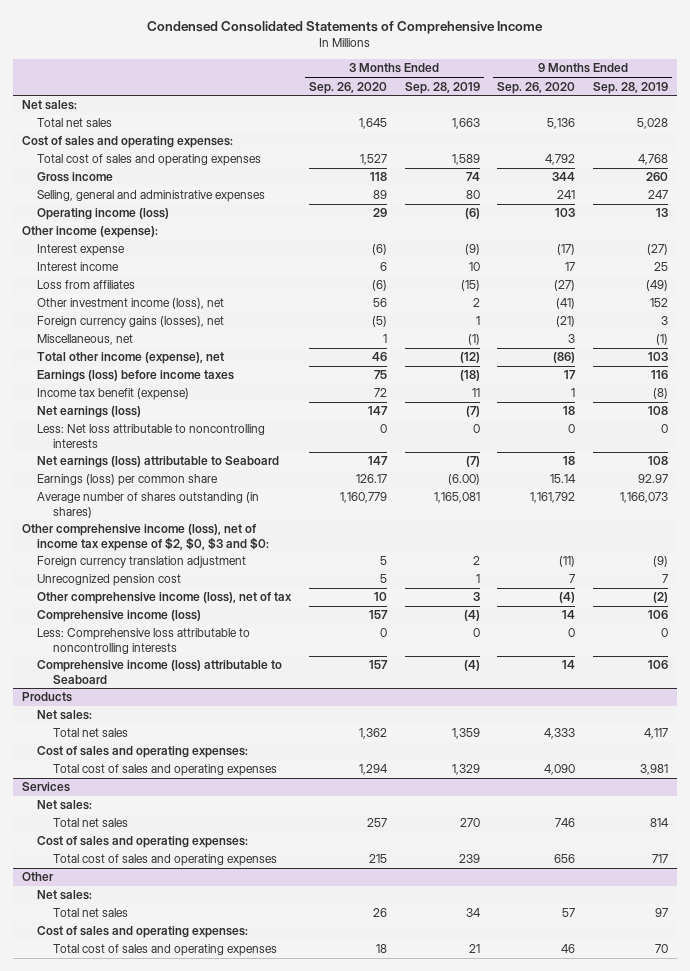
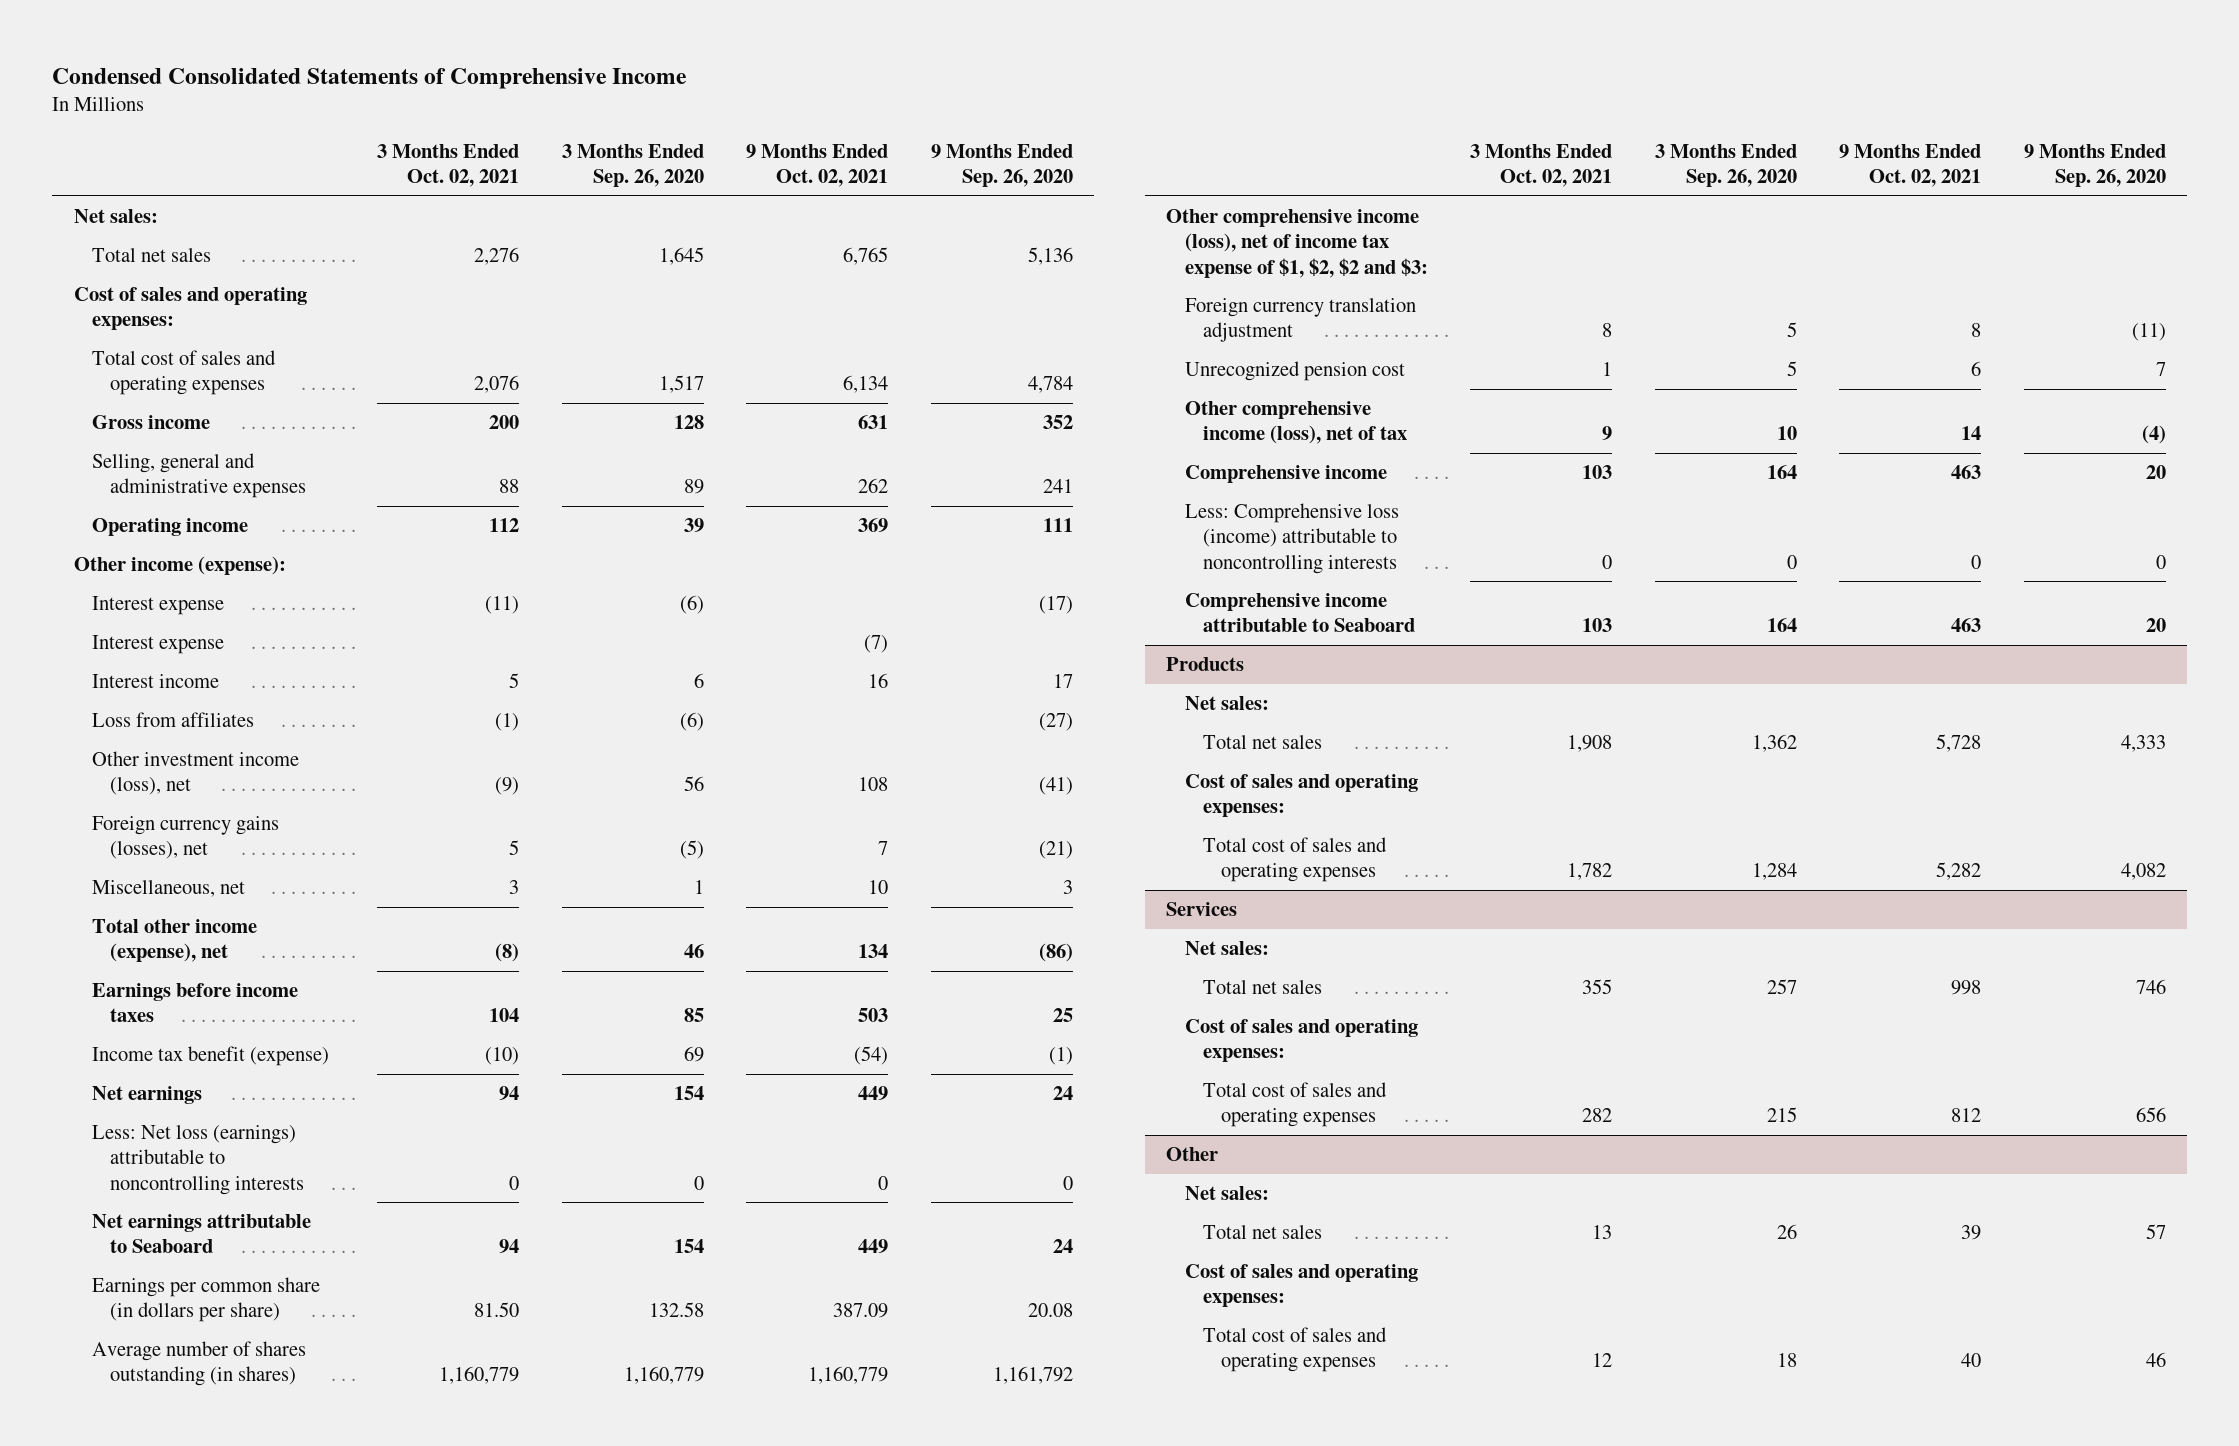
- | 3 Months Ended Sep. 26, 2020 | 3 Months Ended Sep. 28, 2019 | 9 Months Ended Sep. 26, 2020 | 9 Months Ended Sep. 28, 2019
+ | 3 Months Ended Oct. 02, 2021 | 3 Months Ended Sep. 26, 2020 | 9 Months Ended Oct. 02, 2021 | 9 Months Ended Sep. 26, 2020
- Total cost of sales and operating expenses | 1,527 | 1,589 | 4,792 | 4,768
- Gross income | 118 | 74 | 344 | 260
+ Total cost of sales and operating expenses | 2,076 | 1,517 | 6,134 | 4,784
+ Gross income | 200 | 128 | 631 | 352
- Operating income (loss) | 29 | (6) | 103 | 13
+ Operating income | 112 | 39 | 369 | 111
+ Interest expense | | | (7) |
- Earnings (loss) before income taxes | 75 | (18) | 17 | 116
- Income tax benefit (expense) | 72 | 11 | 1 | (8)
- Net earnings (loss) | 147 | (7) | 18 | 108
- Less: Net loss attributable to noncontrolling interests | 0 | 0 | 0 | 0
- Net earnings (loss) attributable to Seaboard | 147 | (7) | 18 | 108
- Earnings (loss) per common share | 126.17 | (6.00) | 15.14 | 92.97
+ Earnings before income taxes | 104 | 85 | 503 | 25
+ Income tax benefit (expense) | (10) | 69 | (54) | (1)
+ Net earnings | 94 | 154 | 449 | 24
+ Less: Net loss (earnings) attributable to noncontrolling interests | 0 | 0 | 0 | 0
+ Net earnings attributable to Seaboard | 94 | 154 | 449 | 24
+ Earnings per common share (in dollars per share) | 81.50 | 132.58 | 387.09 | 20.08
- Other comprehensive income (loss), net of income tax expense of $2, $0, $3 and $0:
+ Other comprehensive income (loss), net of income tax expense of $1, $2, $2 and $3:
- Comprehensive income (loss) | 157 | (4) | 14 | 106
- Less: Comprehensive loss attributable to noncontrolling interests | 0 | 0 | 0 | 0
- Comprehensive income (loss) attributable to Seaboard | 157 | (4) | 14 | 106
+ Comprehensive income | 103 | 164 | 463 | 20
+ Less: Comprehensive loss (income) attributable to noncontrolling interests | 0 | 0 | 0 | 0
+ Comprehensive income attributable to Seaboard | 103 | 164 | 463 | 20
@ Products
- Total cost of sales and operating expenses | 1,294 | 1,329 | 4,090 | 3,981
+ Total cost of sales and operating expenses | 1,782 | 1,284 | 5,282 | 4,082

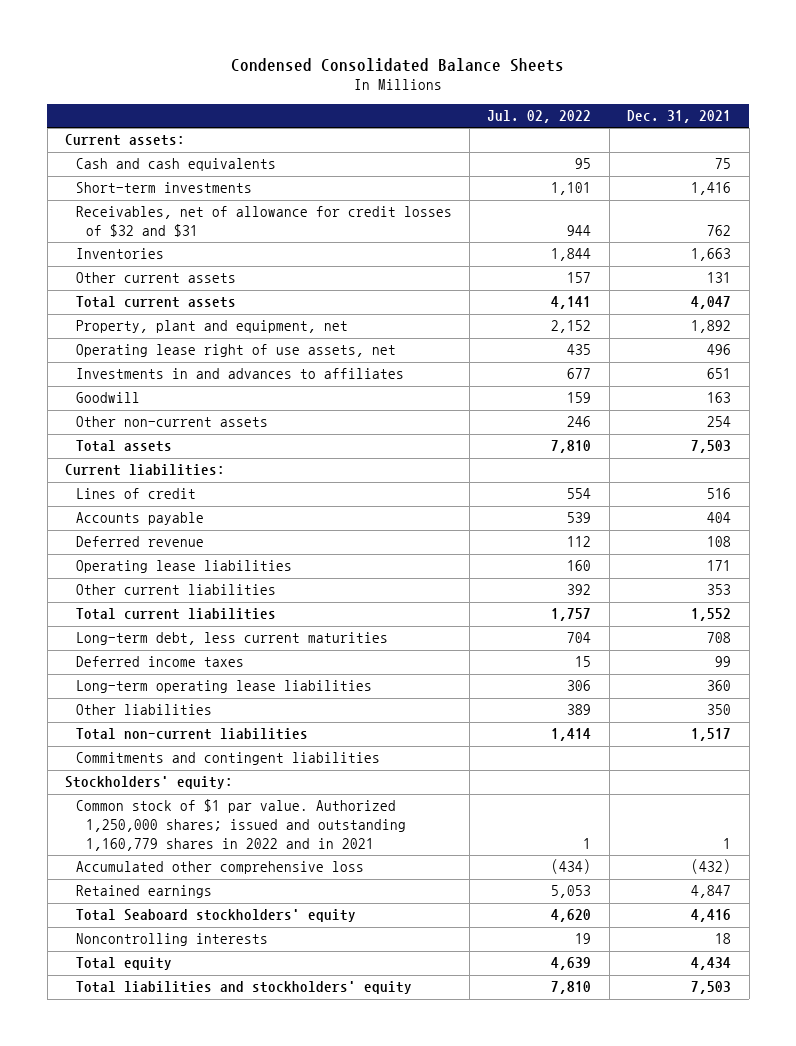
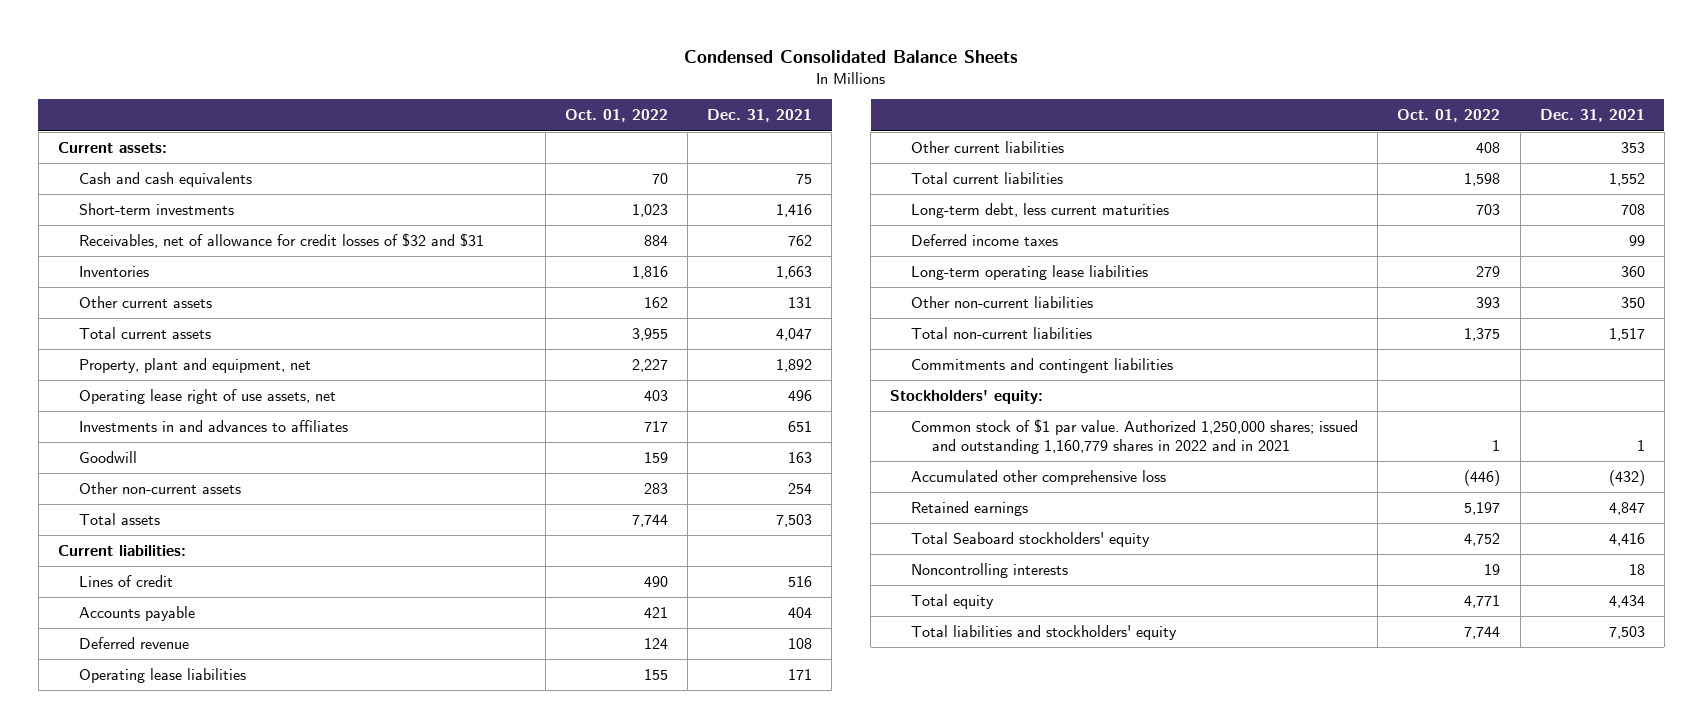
- | Jul. 02, 2022 | Dec. 31, 2021
+ | Oct. 01, 2022 | Dec. 31, 2021
- Other liabilities | 389 | 350
+ Other non-current liabilities | 393 | 350

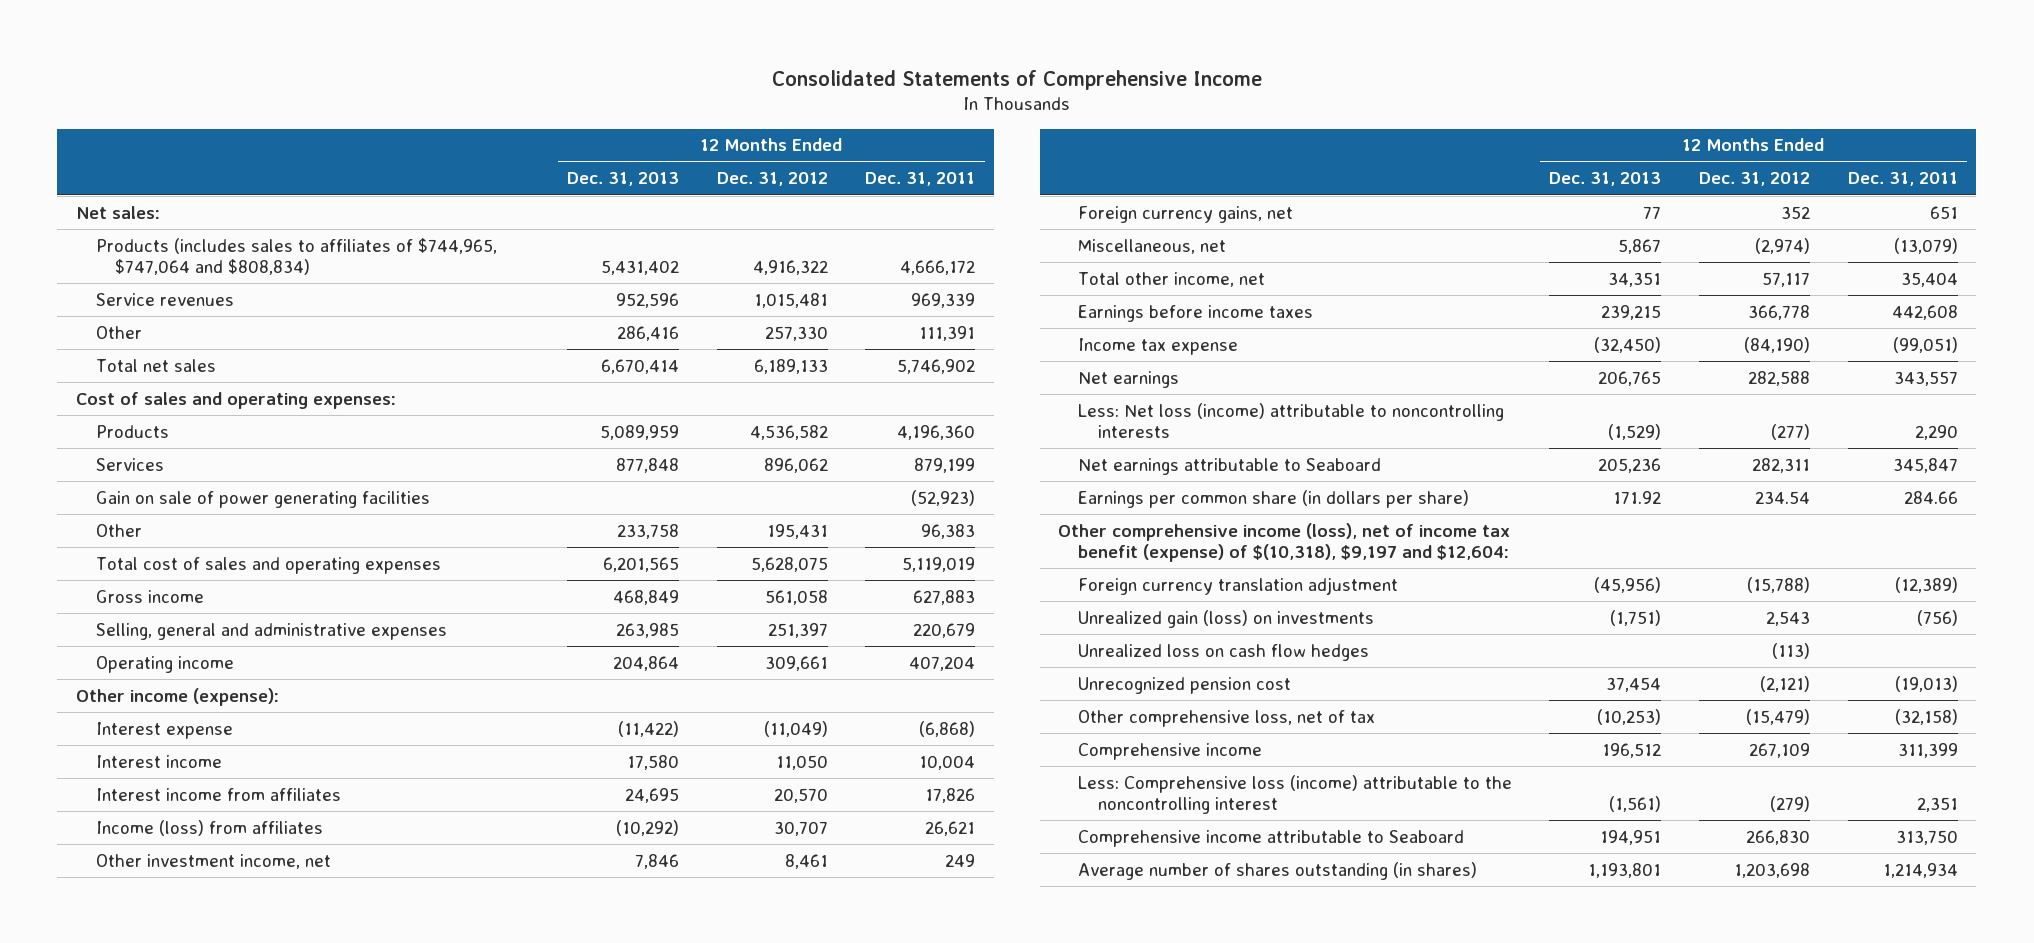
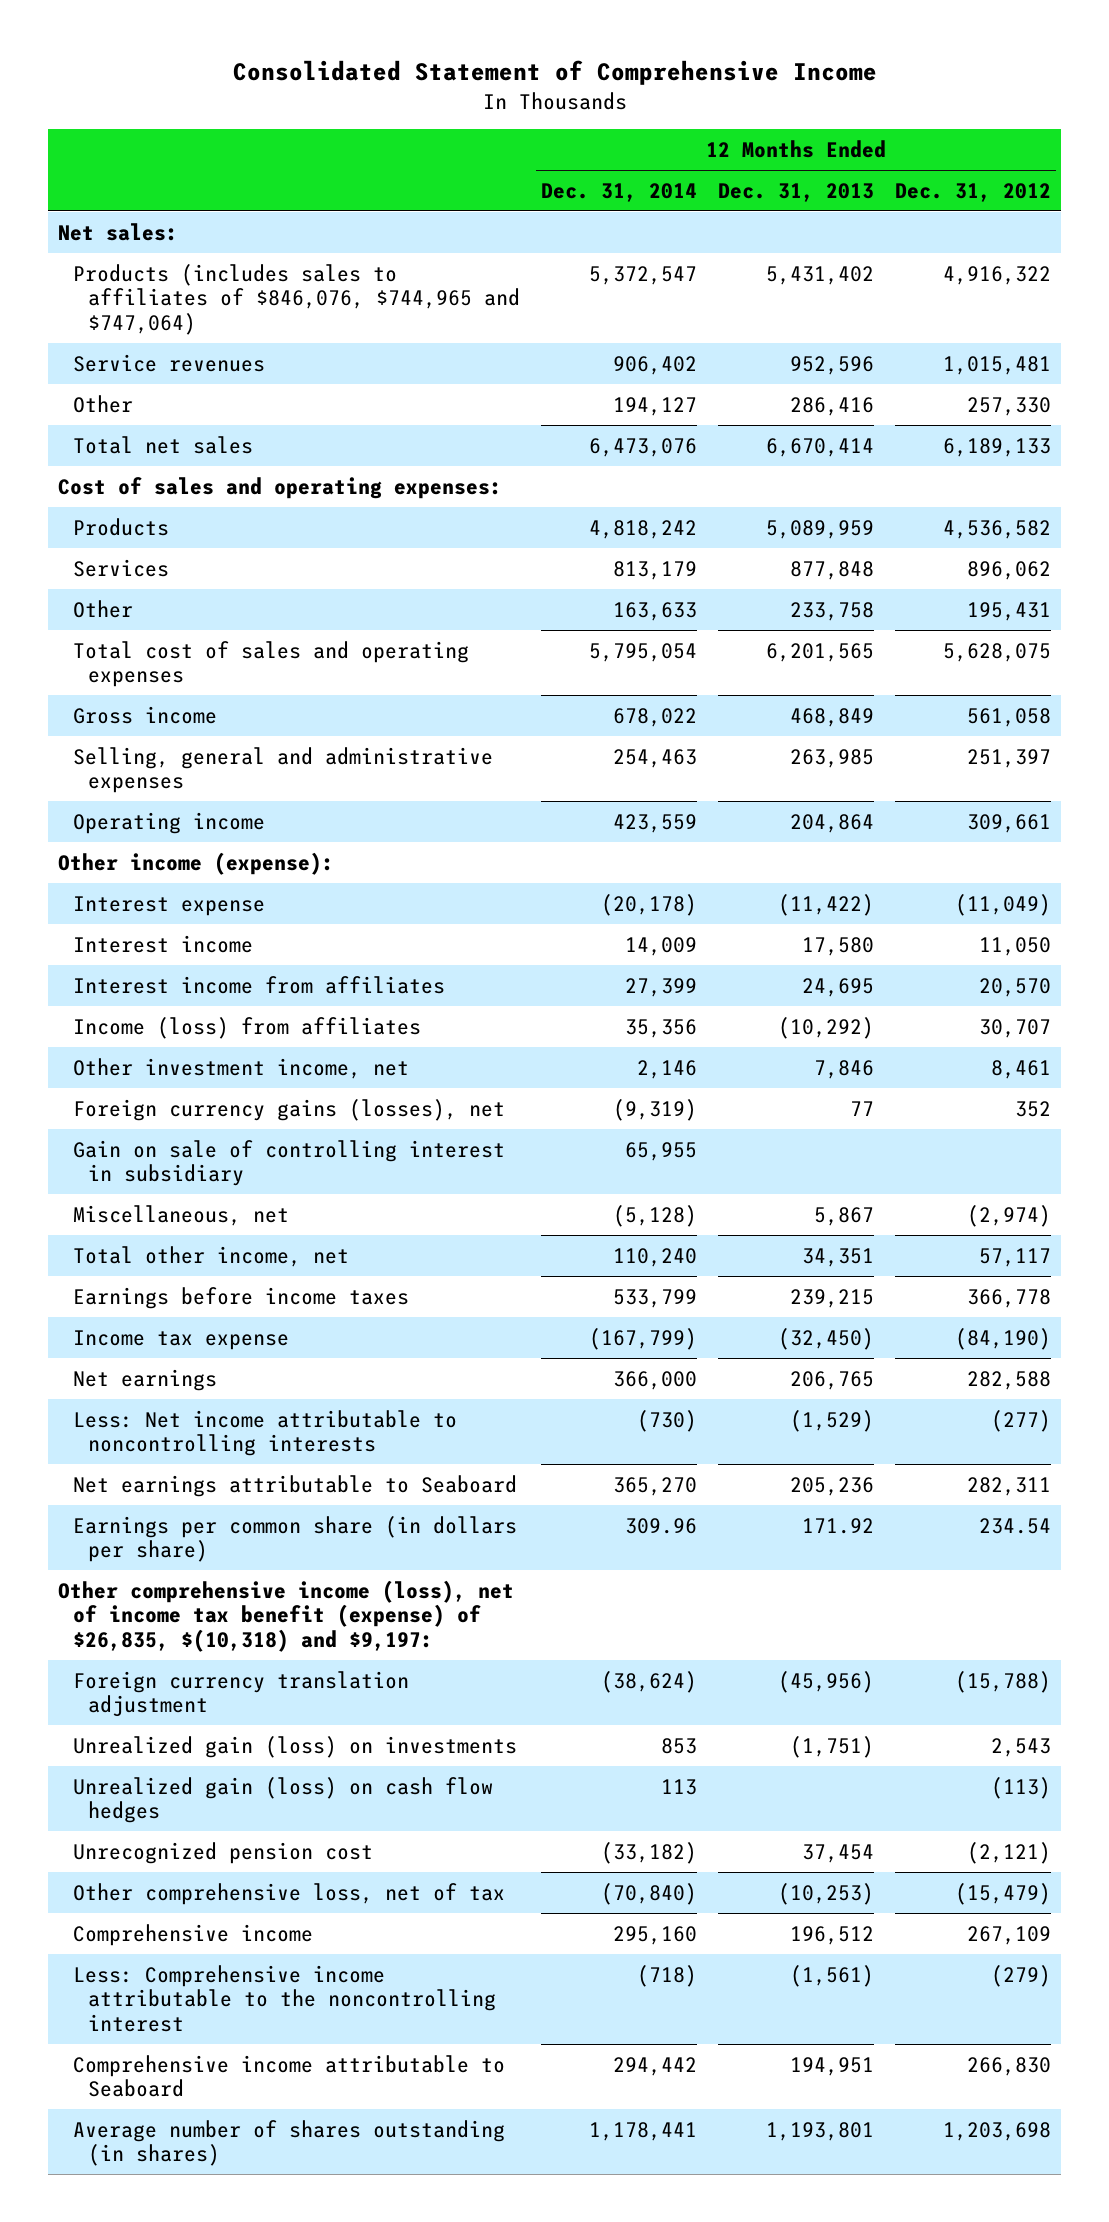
- Consolidated Statements of Comprehensive Income
+ Consolidated Statement of Comprehensive Income
- | 12 Months Ended Dec. 31, 2013 | 12 Months Ended Dec. 31, 2012 | 12 Months Ended Dec. 31, 2011
+ | 12 Months Ended Dec. 31, 2014 | 12 Months Ended Dec. 31, 2013 | 12 Months Ended Dec. 31, 2012
- Products (includes sales to affiliates of $744,965, $747,064 and $808,834) | 5,431,402 | 4,916,322 | 4,666,172
+ Products (includes sales to affiliates of $846,076, $744,965 and $747,064) | 5,372,547 | 5,431,402 | 4,916,322
- Gain on sale of power generating facilities | | | (52,923)
- Foreign currency gains, net | 77 | 352 | 651
+ Foreign currency gains (losses), net | (9,319) | 77 | 352
+ Gain on sale of controlling interest in subsidiary | 65,955 | |
- Less: Net loss (income) attributable to noncontrolling interests | (1,529) | (277) | 2,290
+ Less: Net income attributable to noncontrolling interests | (730) | (1,529) | (277)
- Other comprehensive income (loss), net of income tax benefit (expense) of $(10,318), $9,197 and $12,604:
+ Other comprehensive income (loss), net of income tax benefit (expense) of $26,835, $(10,318) and $9,197:
- Unrealized loss on cash flow hedges | | (113) |
+ Unrealized gain (loss) on cash flow hedges | 113 | | (113)
- Less: Comprehensive loss (income) attributable to the noncontrolling interest | (1,561) | (279) | 2,351
+ Less: Comprehensive income attributable to the noncontrolling interest | (718) | (1,561) | (279)

